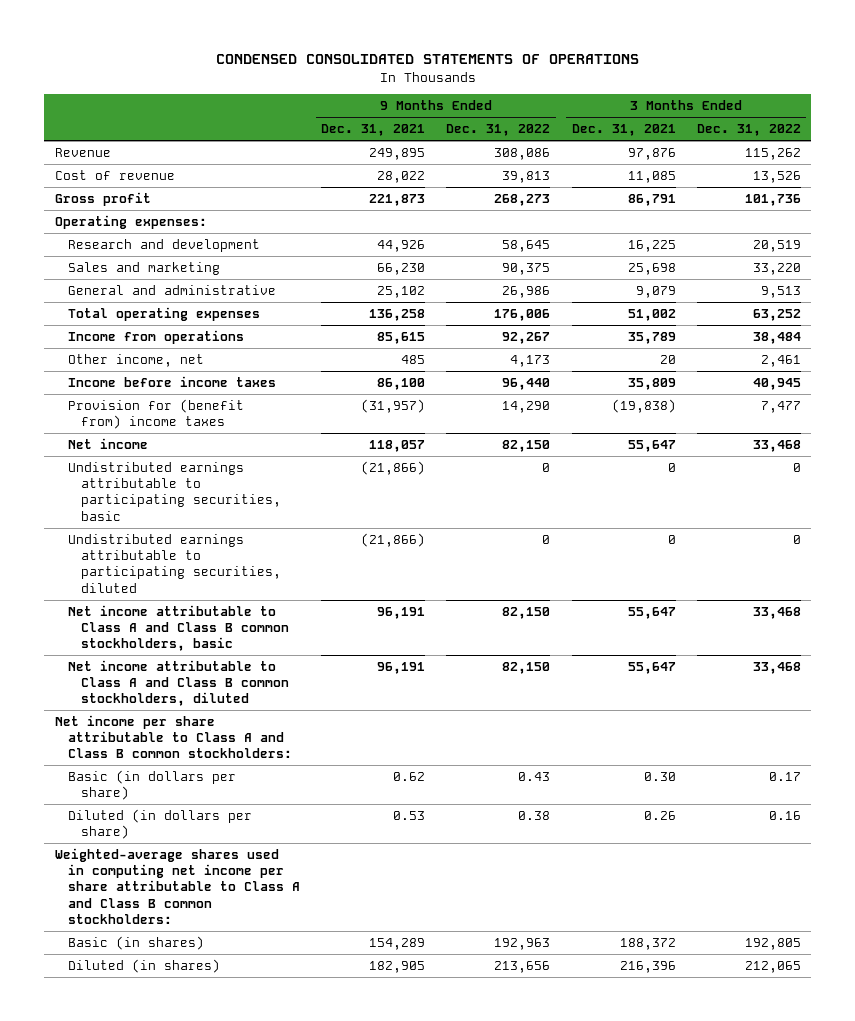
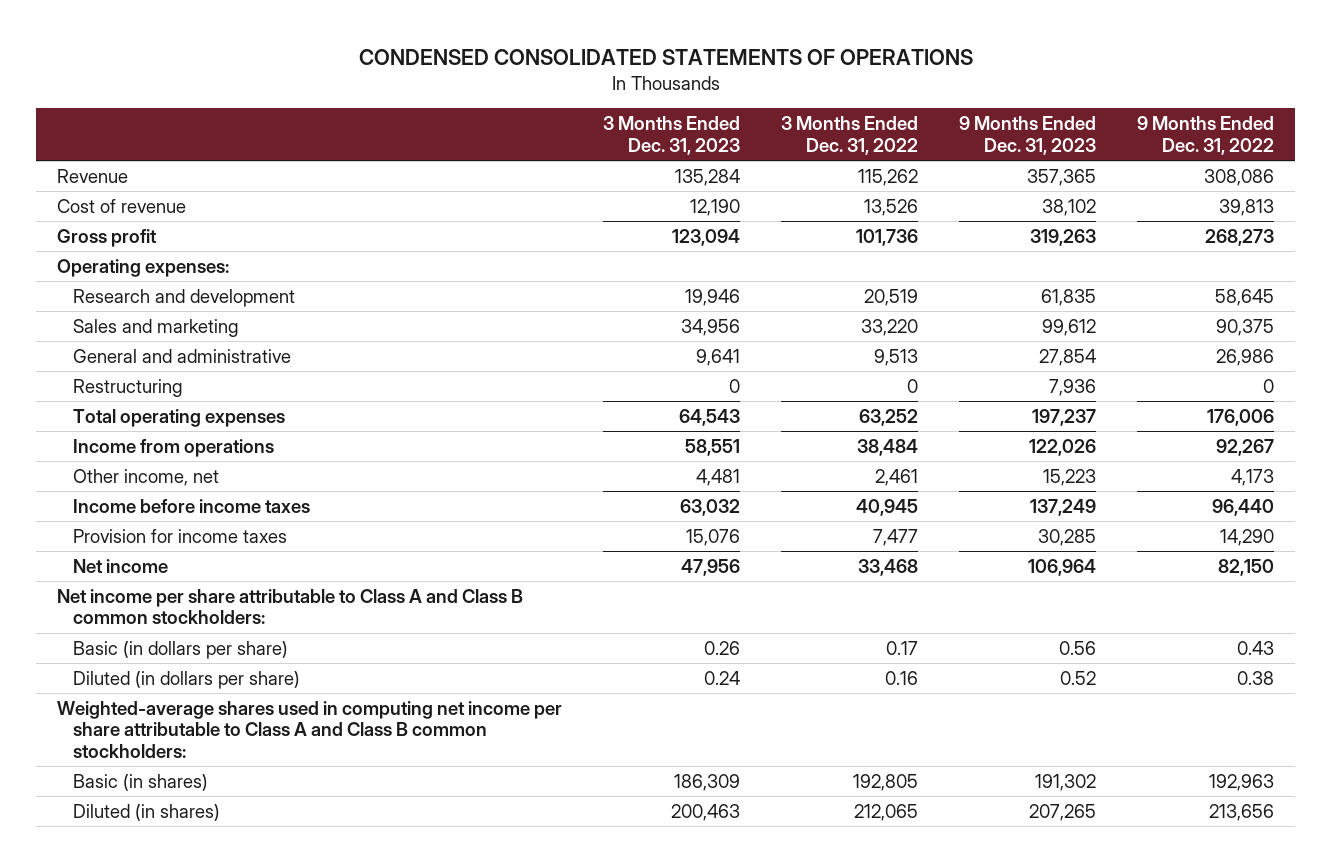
- | 9 Months Ended Dec. 31, 2021 | 9 Months Ended Dec. 31, 2022 | 3 Months Ended Dec. 31, 2021 | 3 Months Ended Dec. 31, 2022
+ | 3 Months Ended Dec. 31, 2023 | 3 Months Ended Dec. 31, 2022 | 9 Months Ended Dec. 31, 2023 | 9 Months Ended Dec. 31, 2022
+ Restructuring | 0 | 0 | 7,936 | 0
- Provision for (benefit from) income taxes | (31,957) | 14,290 | (19,838) | 7,477
+ Provision for income taxes | 15,076 | 7,477 | 30,285 | 14,290
- Undistributed earnings attributable to participating securities, basic | (21,866) | 0 | 0 | 0
- Undistributed earnings attributable to participating securities, diluted | (21,866) | 0 | 0 | 0
- Net income attributable to Class A and Class B common stockholders, basic | 96,191 | 82,150 | 55,647 | 33,468
- Net income attributable to Class A and Class B common stockholders, diluted | 96,191 | 82,150 | 55,647 | 33,468

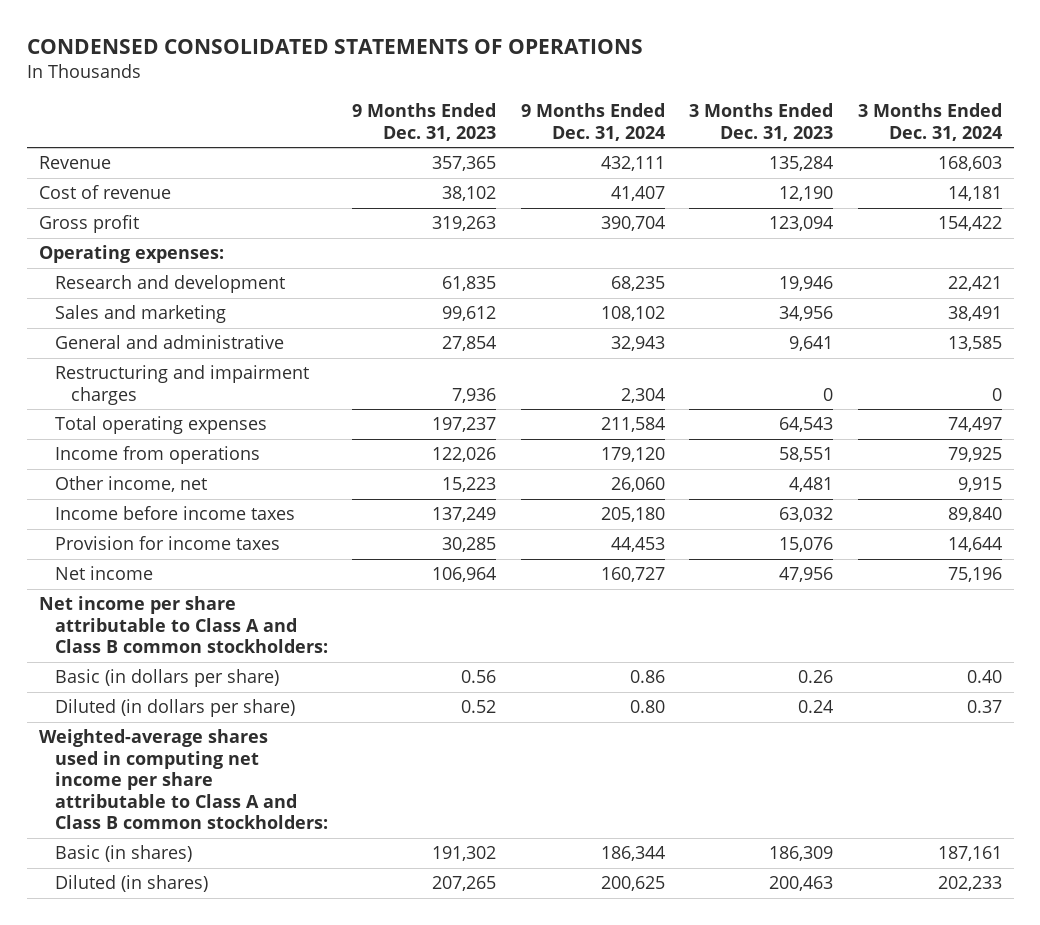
- | 3 Months Ended Dec. 31, 2023 | 3 Months Ended Dec. 31, 2022 | 9 Months Ended Dec. 31, 2023 | 9 Months Ended Dec. 31, 2022
+ | 9 Months Ended Dec. 31, 2023 | 9 Months Ended Dec. 31, 2024 | 3 Months Ended Dec. 31, 2023 | 3 Months Ended Dec. 31, 2024
- Restructuring | 0 | 0 | 7,936 | 0
+ Restructuring and impairment charges | 7,936 | 2,304 | 0 | 0

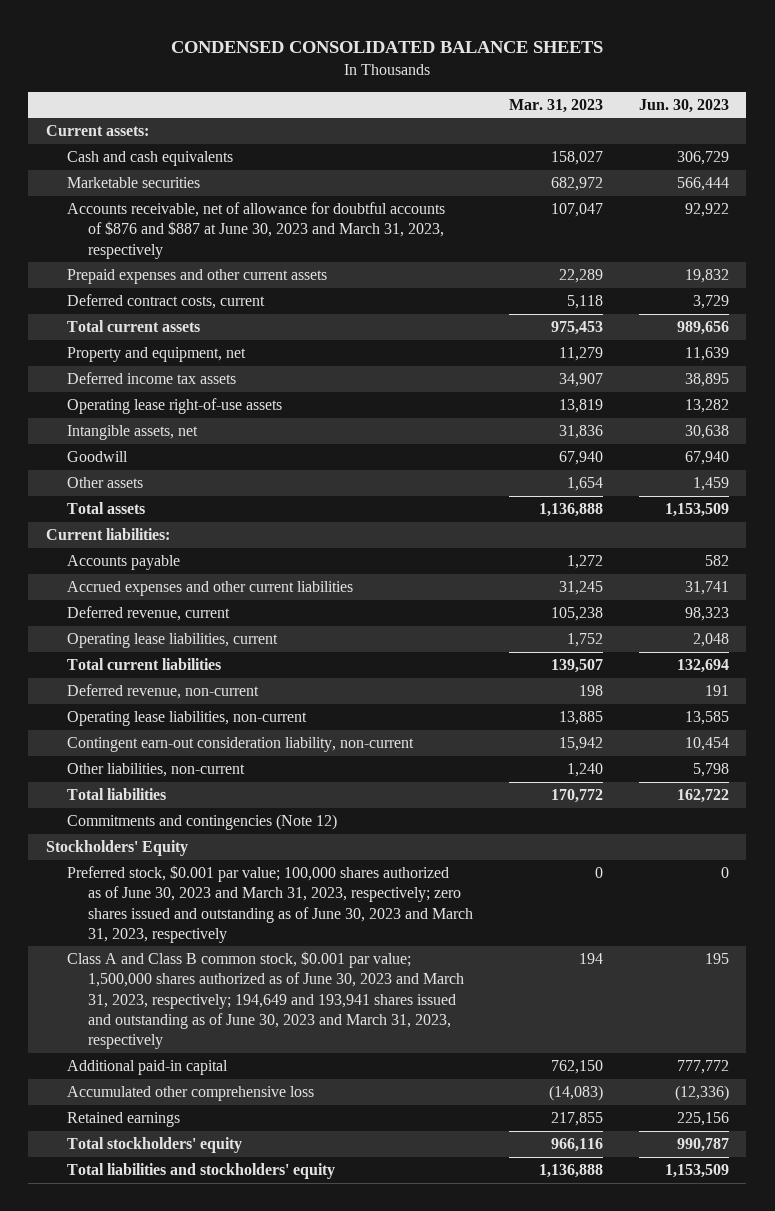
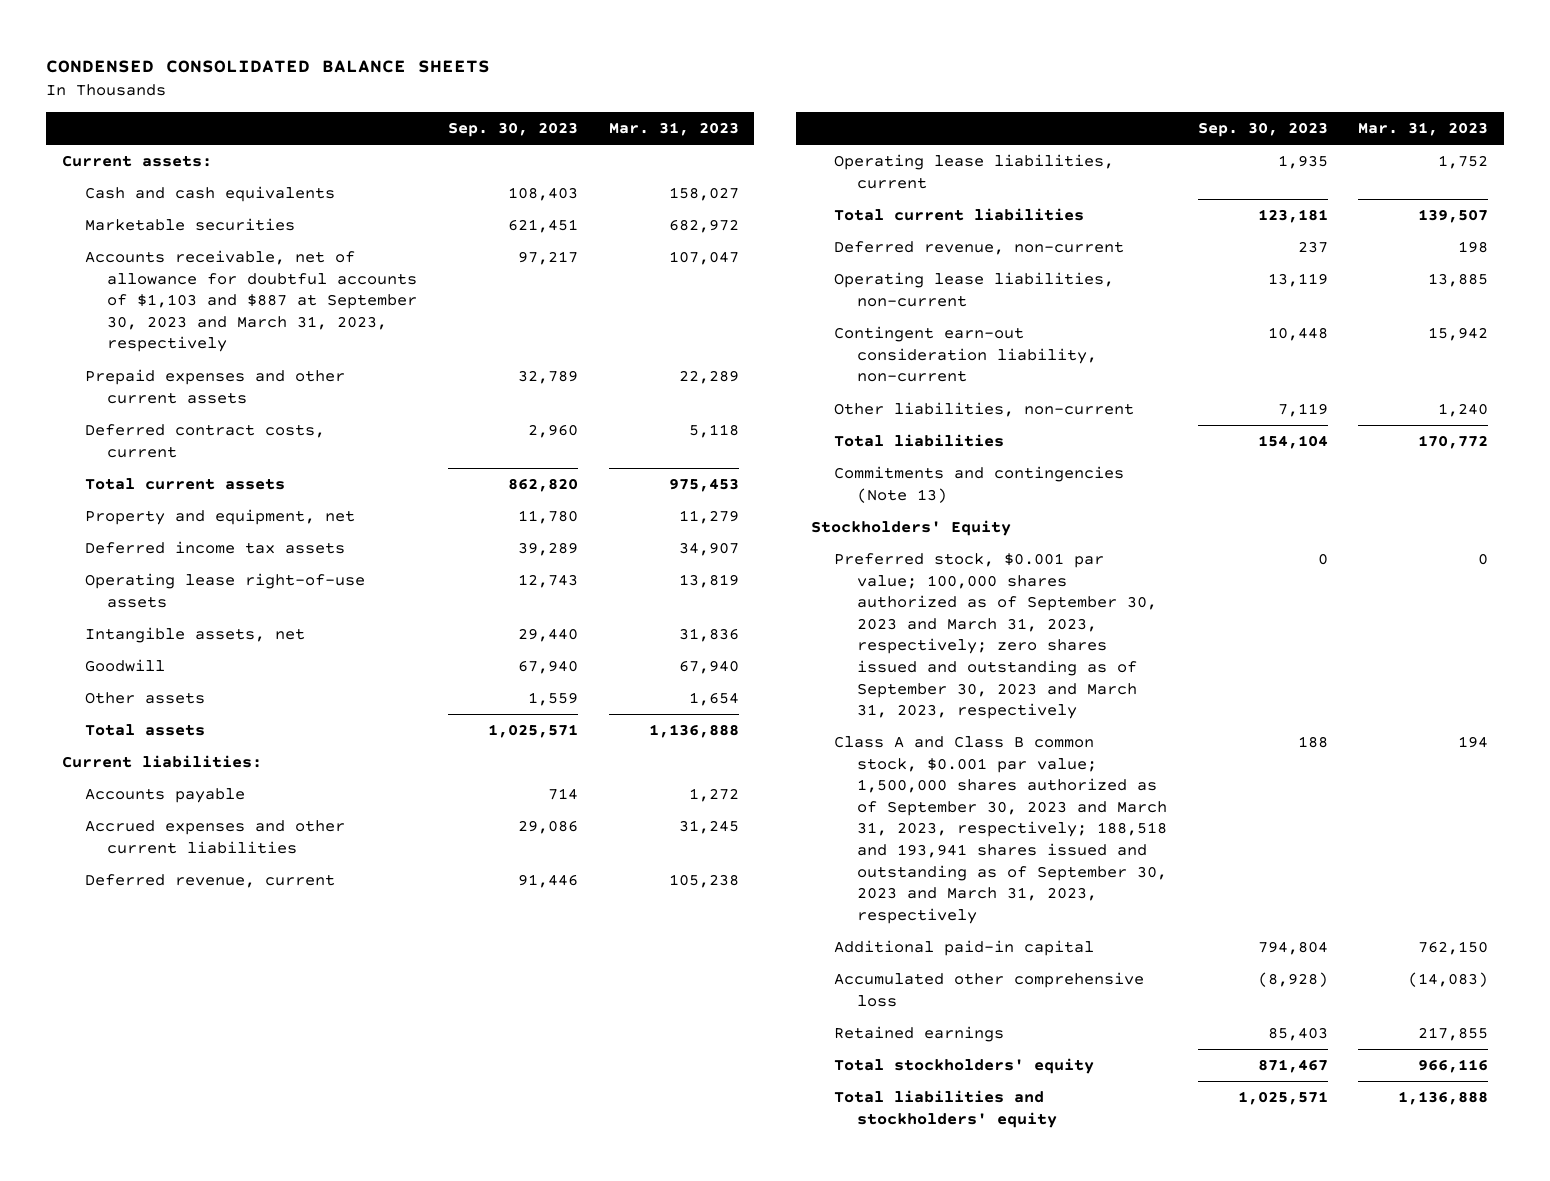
- | Mar. 31, 2023 | Jun. 30, 2023
+ | Sep. 30, 2023 | Mar. 31, 2023
- Accounts receivable, net of allowance for doubtful accounts of $876 and $887 at June 30, 2023 and March 31, 2023, respectively | 107,047 | 92,922
+ Accounts receivable, net of allowance for doubtful accounts of $1,103 and $887 at September 30, 2023 and March 31, 2023, respectively | 97,217 | 107,047
- Commitments and contingencies (Note 12)
+ Commitments and contingencies (Note 13)
- Preferred stock, $0.001 par value; 100,000 shares authorized as of June 30, 2023 and March 31, 2023, respectively; zero shares issued and outstanding as of June 30, 2023 and March 31, 2023, respectively | 0 | 0
- Class A and Class B common stock, $0.001 par value; 1,500,000 shares authorized as of June 30, 2023 and March 31, 2023, respectively; 194,649 and 193,941 shares issued and outstanding as of June 30, 2023 and March 31, 2023, respectively | 194 | 195
+ Preferred stock, $0.001 par value; 100,000 shares authorized as of September 30, 2023 and March 31, 2023, respectively; zero shares issued and outstanding as of September 30, 2023 and March 31, 2023, respectively | 0 | 0
+ Class A and Class B common stock, $0.001 par value; 1,500,000 shares authorized as of September 30, 2023 and March 31, 2023, respectively; 188,518 and 193,941 shares issued and outstanding as of September 30, 2023 and March 31, 2023, respectively | 188 | 194

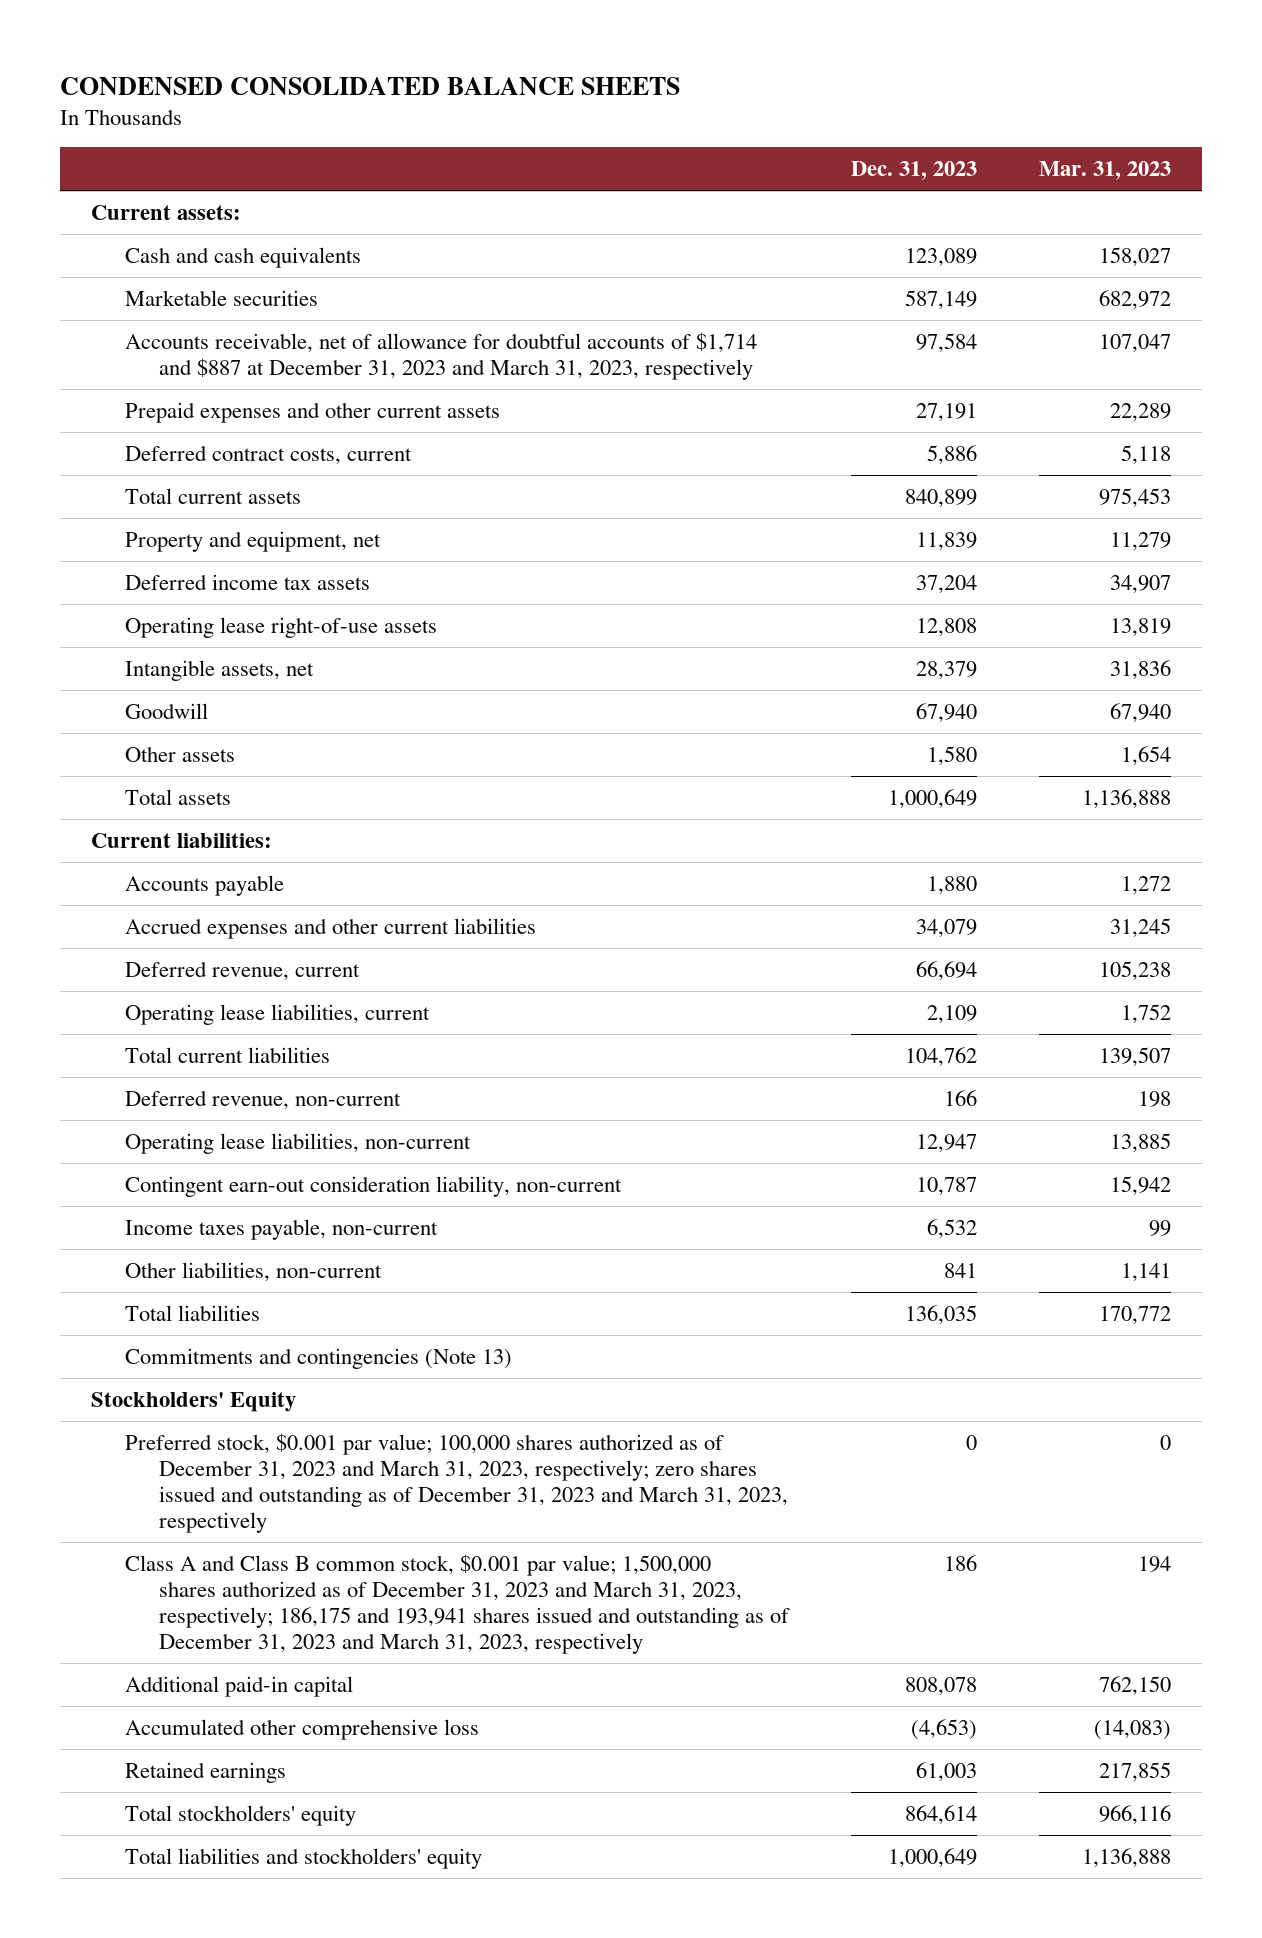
- | Sep. 30, 2023 | Mar. 31, 2023
+ | Dec. 31, 2023 | Mar. 31, 2023
- Accounts receivable, net of allowance for doubtful accounts of $1,103 and $887 at September 30, 2023 and March 31, 2023, respectively | 97,217 | 107,047
+ Accounts receivable, net of allowance for doubtful accounts of $1,714 and $887 at December 31, 2023 and March 31, 2023, respectively | 97,584 | 107,047
- Other liabilities, non-current | 7,119 | 1,240
+ Income taxes payable, non-current | 6,532 | 99
+ Other liabilities, non-current | 841 | 1,141
- Preferred stock, $0.001 par value; 100,000 shares authorized as of September 30, 2023 and March 31, 2023, respectively; zero shares issued and outstanding as of September 30, 2023 and March 31, 2023, respectively | 0 | 0
- Class A and Class B common stock, $0.001 par value; 1,500,000 shares authorized as of September 30, 2023 and March 31, 2023, respectively; 188,518 and 193,941 shares issued and outstanding as of September 30, 2023 and March 31, 2023, respectively | 188 | 194
+ Preferred stock, $0.001 par value; 100,000 shares authorized as of December 31, 2023 and March 31, 2023, respectively; zero shares issued and outstanding as of December 31, 2023 and March 31, 2023, respectively | 0 | 0
+ Class A and Class B common stock, $0.001 par value; 1,500,000 shares authorized as of December 31, 2023 and March 31, 2023, respectively; 186,175 and 193,941 shares issued and outstanding as of December 31, 2023 and March 31, 2023, respectively | 186 | 194

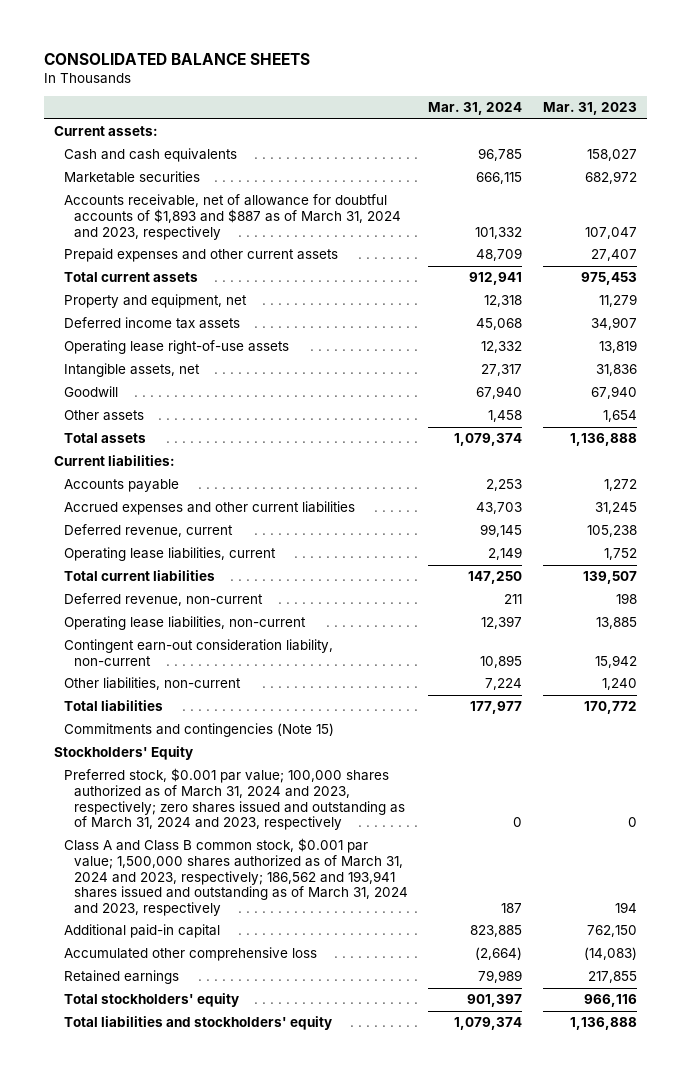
- CONDENSED CONSOLIDATED BALANCE SHEETS
+ CONSOLIDATED BALANCE SHEETS
- | Dec. 31, 2023 | Mar. 31, 2023
+ | Mar. 31, 2024 | Mar. 31, 2023
- Accounts receivable, net of allowance for doubtful accounts of $1,714 and $887 at December 31, 2023 and March 31, 2023, respectively | 97,584 | 107,047
- Prepaid expenses and other current assets | 27,191 | 22,289
- Deferred contract costs, current | 5,886 | 5,118
+ Accounts receivable, net of allowance for doubtful accounts of $1,893 and $887 as of March 31, 2024 and 2023, respectively | 101,332 | 107,047
+ Prepaid expenses and other current assets | 48,709 | 27,407
- Income taxes payable, non-current | 6,532 | 99
- Other liabilities, non-current | 841 | 1,141
+ Other liabilities, non-current | 7,224 | 1,240
- Commitments and contingencies (Note 13)
+ Commitments and contingencies (Note 15)
- Preferred stock, $0.001 par value; 100,000 shares authorized as of December 31, 2023 and March 31, 2023, respectively; zero shares issued and outstanding as of December 31, 2023 and March 31, 2023, respectively | 0 | 0
- Class A and Class B common stock, $0.001 par value; 1,500,000 shares authorized as of December 31, 2023 and March 31, 2023, respectively; 186,175 and 193,941 shares issued and outstanding as of December 31, 2023 and March 31, 2023, respectively | 186 | 194
+ Preferred stock, $0.001 par value; 100,000 shares authorized as of March 31, 2024 and 2023, respectively; zero shares issued and outstanding as of March 31, 2024 and 2023, respectively | 0 | 0
+ Class A and Class B common stock, $0.001 par value; 1,500,000 shares authorized as of March 31, 2024 and 2023, respectively; 186,562 and 193,941 shares issued and outstanding as of March 31, 2024 and 2023, respectively | 187 | 194

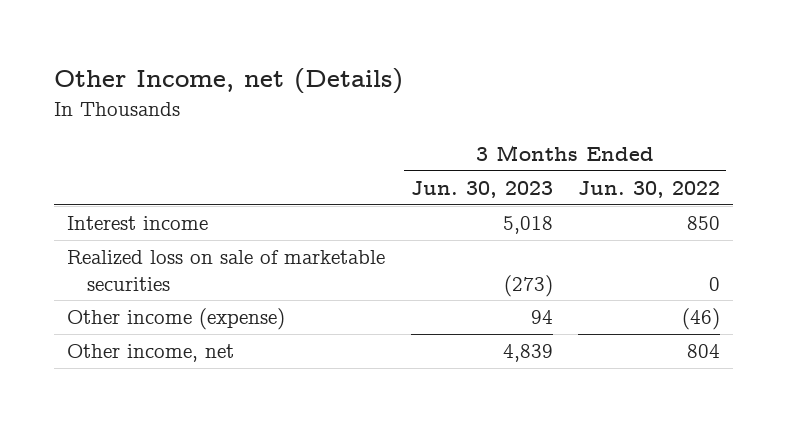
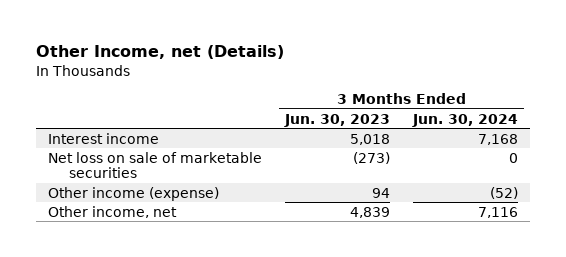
- | 3 Months Ended Jun. 30, 2023 | 3 Months Ended Jun. 30, 2022
+ | 3 Months Ended Jun. 30, 2023 | 3 Months Ended Jun. 30, 2024
- Realized loss on sale of marketable securities | (273) | 0
+ Net loss on sale of marketable securities | (273) | 0

